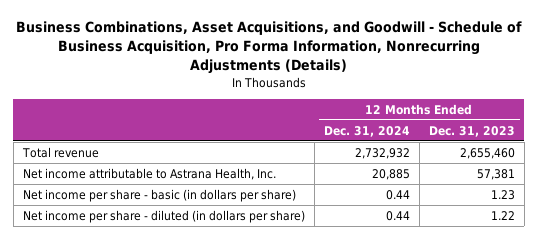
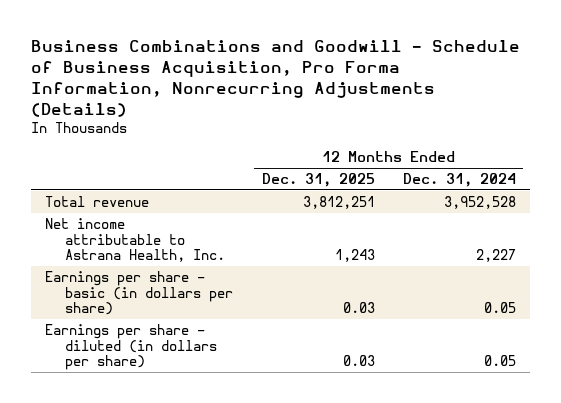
- Business Combinations, Asset Acquisitions, and Goodwill - Schedule of Business Acquisition, Pro Forma Information, Nonrecurring Adjustments (Details)
+ Business Combinations and Goodwill - Schedule of Business Acquisition, Pro Forma Information, Nonrecurring Adjustments (Details)
- | 12 Months Ended Dec. 31, 2024 | 12 Months Ended Dec. 31, 2023
+ | 12 Months Ended Dec. 31, 2025 | 12 Months Ended Dec. 31, 2024
- Total revenue | 2,732,932 | 2,655,460
- Net income attributable to Astrana Health, Inc. | 20,885 | 57,381
- Net income per share - basic (in dollars per share) | 0.44 | 1.23
- Net income per share - diluted (in dollars per share) | 0.44 | 1.22
+ Total revenue | 3,812,251 | 3,952,528
+ Net income attributable to Astrana Health, Inc. | 1,243 | 2,227
+ Earnings per share - basic (in dollars per share) | 0.03 | 0.05
+ Earnings per share - diluted (in dollars per share) | 0.03 | 0.05

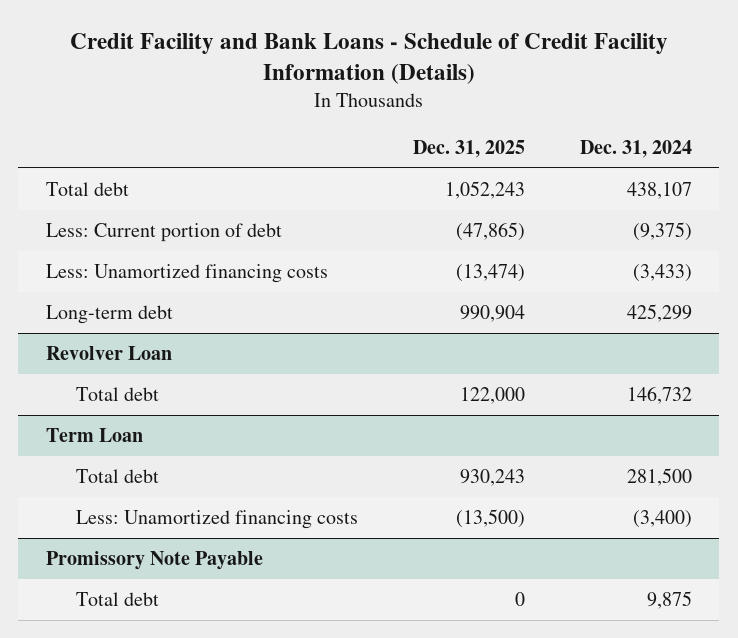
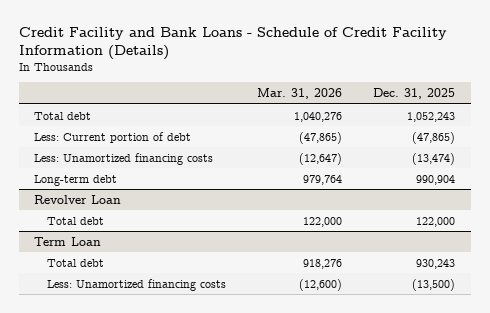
- | Dec. 31, 2025 | Dec. 31, 2024
+ | Mar. 31, 2026 | Dec. 31, 2025
- Promissory Note Payable
- Total debt | 0 | 9,875

